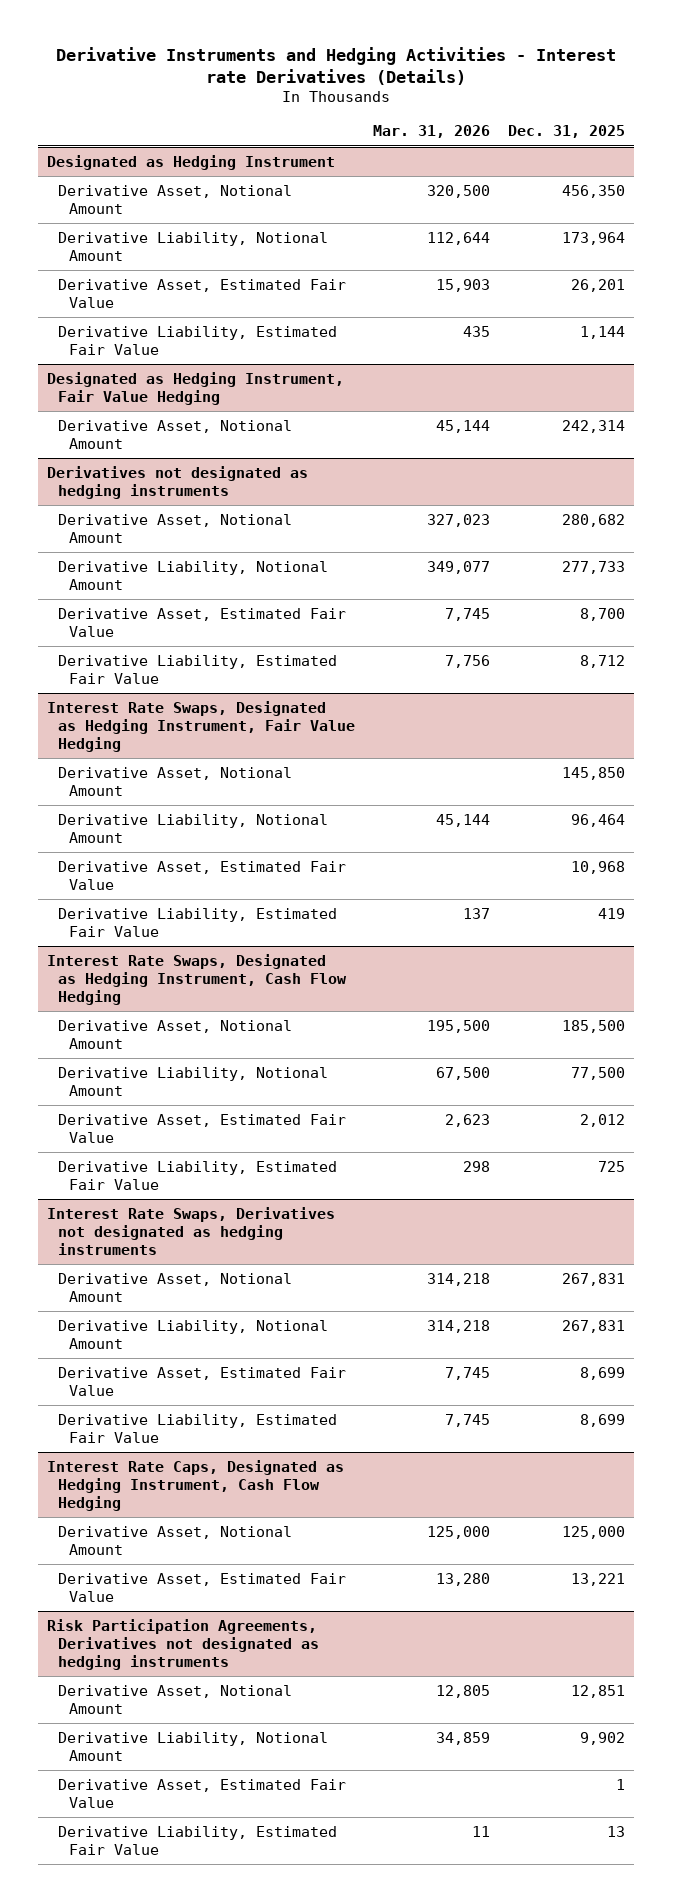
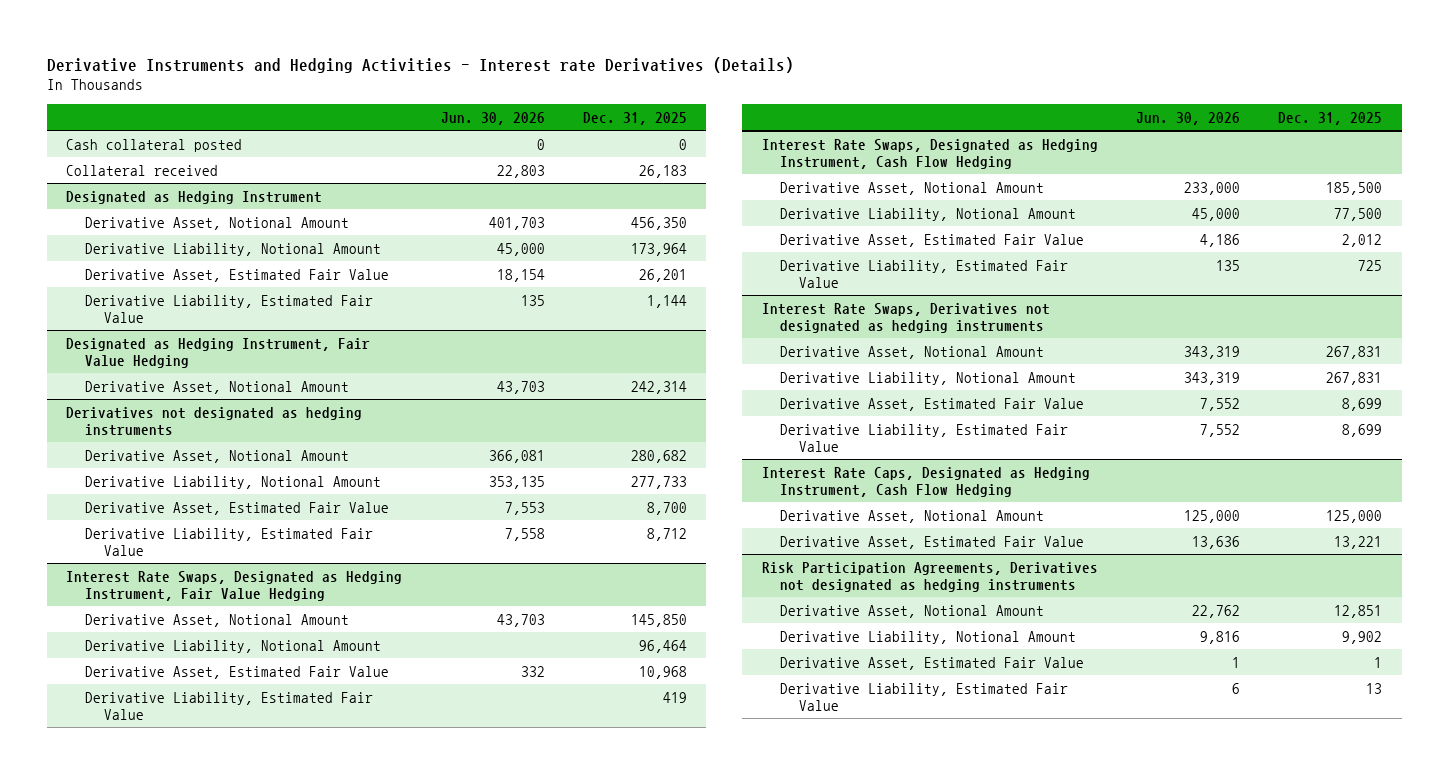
- | Mar. 31, 2026 | Dec. 31, 2025
+ | Jun. 30, 2026 | Dec. 31, 2025
+ Cash collateral posted | 0 | 0
+ Collateral received | 22,803 | 26,183

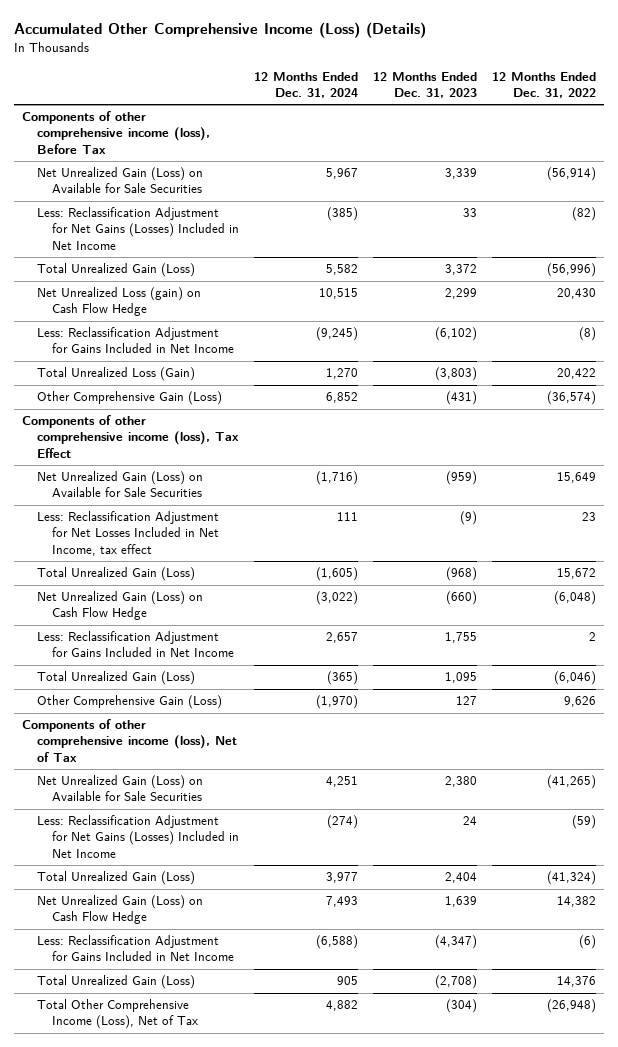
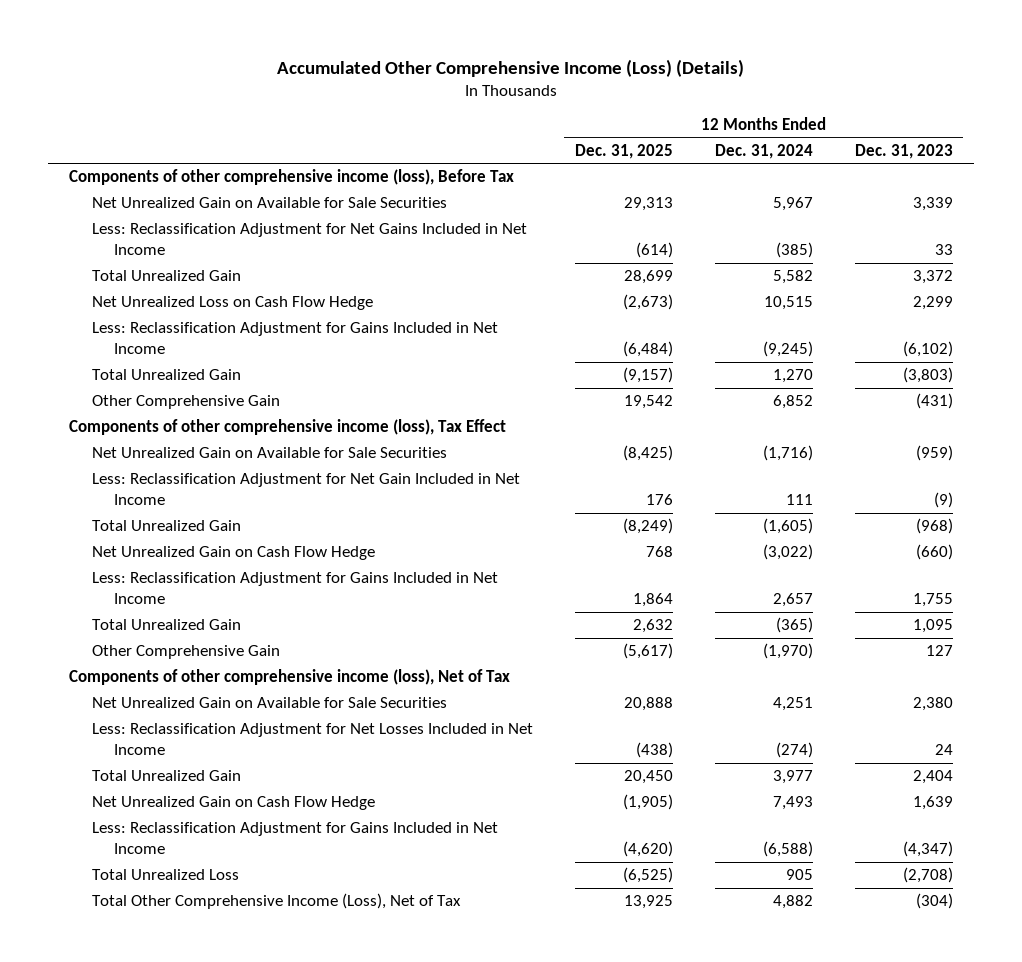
- | 12 Months Ended Dec. 31, 2024 | 12 Months Ended Dec. 31, 2023 | 12 Months Ended Dec. 31, 2022
+ | 12 Months Ended Dec. 31, 2025 | 12 Months Ended Dec. 31, 2024 | 12 Months Ended Dec. 31, 2023
- Net Unrealized Gain (Loss) on Available for Sale Securities | 5,967 | 3,339 | (56,914)
- Less: Reclassification Adjustment for Net Gains (Losses) Included in Net Income | (385) | 33 | (82)
- Total Unrealized Gain (Loss) | 5,582 | 3,372 | (56,996)
- Net Unrealized Loss (gain) on Cash Flow Hedge | 10,515 | 2,299 | 20,430
+ Net Unrealized Gain on Available for Sale Securities | 29,313 | 5,967 | 3,339
+ Less: Reclassification Adjustment for Net Gains Included in Net Income | (614) | (385) | 33
+ Total Unrealized Gain | 28,699 | 5,582 | 3,372
+ Net Unrealized Loss on Cash Flow Hedge | (2,673) | 10,515 | 2,299
- Total Unrealized Loss (Gain) | 1,270 | (3,803) | 20,422
- Other Comprehensive Gain (Loss) | 6,852 | (431) | (36,574)
+ Total Unrealized Gain | (9,157) | 1,270 | (3,803)
+ Other Comprehensive Gain | 19,542 | 6,852 | (431)
- Net Unrealized Gain (Loss) on Available for Sale Securities | (1,716) | (959) | 15,649
- Less: Reclassification Adjustment for Net Losses Included in Net Income, tax effect | 111 | (9) | 23
- Total Unrealized Gain (Loss) | (1,605) | (968) | 15,672
- Net Unrealized Gain (Loss) on Cash Flow Hedge | (3,022) | (660) | (6,048)
+ Net Unrealized Gain on Available for Sale Securities | (8,425) | (1,716) | (959)
+ Less: Reclassification Adjustment for Net Gain Included in Net Income | 176 | 111 | (9)
+ Total Unrealized Gain | (8,249) | (1,605) | (968)
+ Net Unrealized Gain on Cash Flow Hedge | 768 | (3,022) | (660)
- Total Unrealized Gain (Loss) | (365) | 1,095 | (6,046)
- Other Comprehensive Gain (Loss) | (1,970) | 127 | 9,626
+ Total Unrealized Gain | 2,632 | (365) | 1,095
+ Other Comprehensive Gain | (5,617) | (1,970) | 127
- Net Unrealized Gain (Loss) on Available for Sale Securities | 4,251 | 2,380 | (41,265)
- Less: Reclassification Adjustment for Net Gains (Losses) Included in Net Income | (274) | 24 | (59)
- Total Unrealized Gain (Loss) | 3,977 | 2,404 | (41,324)
- Net Unrealized Gain (Loss) on Cash Flow Hedge | 7,493 | 1,639 | 14,382
+ Net Unrealized Gain on Available for Sale Securities | 20,888 | 4,251 | 2,380
+ Less: Reclassification Adjustment for Net Losses Included in Net Income | (438) | (274) | 24
+ Total Unrealized Gain | 20,450 | 3,977 | 2,404
+ Net Unrealized Gain on Cash Flow Hedge | (1,905) | 7,493 | 1,639
- Total Unrealized Gain (Loss) | 905 | (2,708) | 14,376
+ Total Unrealized Loss | (6,525) | 905 | (2,708)

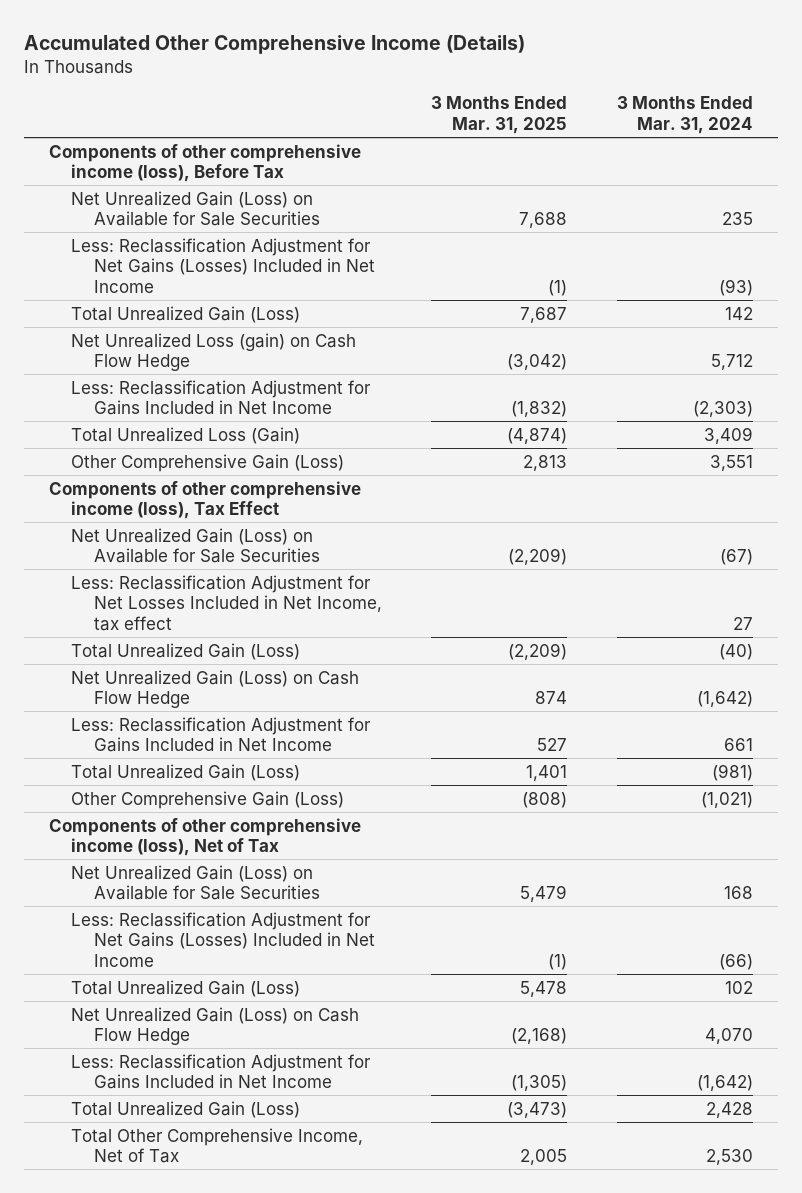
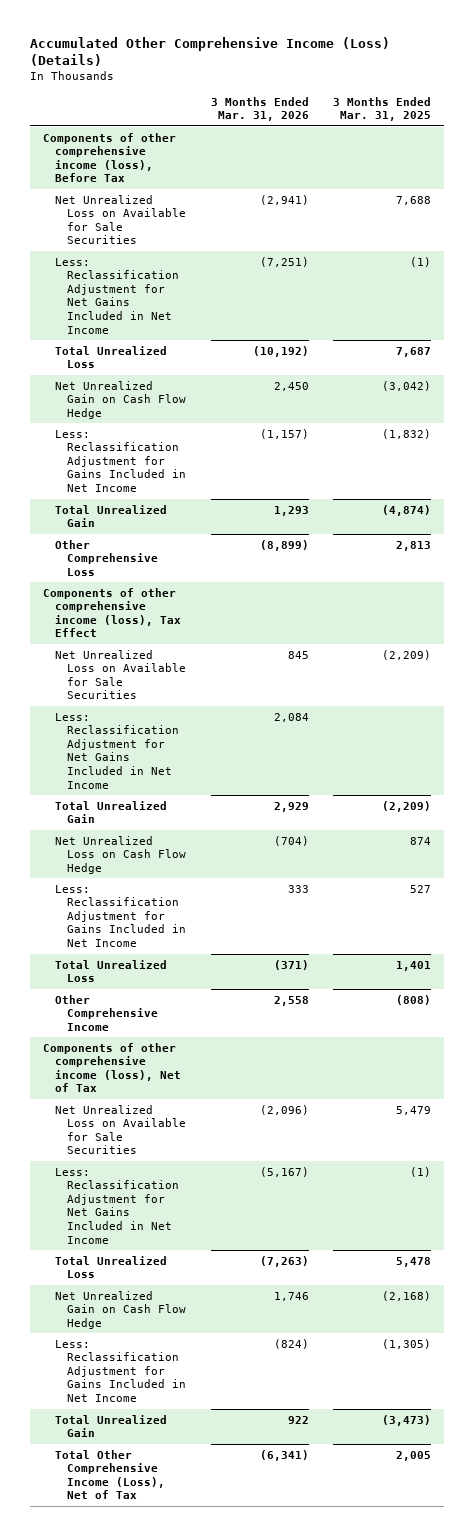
- Accumulated Other Comprehensive Income (Details)
+ Accumulated Other Comprehensive Income (Loss) (Details)
- | 3 Months Ended Mar. 31, 2025 | 3 Months Ended Mar. 31, 2024
+ | 3 Months Ended Mar. 31, 2026 | 3 Months Ended Mar. 31, 2025
- Net Unrealized Gain (Loss) on Available for Sale Securities | 7,688 | 235
- Less: Reclassification Adjustment for Net Gains (Losses) Included in Net Income | (1) | (93)
- Total Unrealized Gain (Loss) | 7,687 | 142
- Net Unrealized Loss (gain) on Cash Flow Hedge | (3,042) | 5,712
+ Net Unrealized Loss on Available for Sale Securities | (2,941) | 7,688
+ Less: Reclassification Adjustment for Net Gains Included in Net Income | (7,251) | (1)
+ Total Unrealized Loss | (10,192) | 7,687
+ Net Unrealized Gain on Cash Flow Hedge | 2,450 | (3,042)
- Total Unrealized Loss (Gain) | (4,874) | 3,409
- Other Comprehensive Gain (Loss) | 2,813 | 3,551
+ Total Unrealized Gain | 1,293 | (4,874)
+ Other Comprehensive Loss | (8,899) | 2,813
- Net Unrealized Gain (Loss) on Available for Sale Securities | (2,209) | (67)
- Less: Reclassification Adjustment for Net Losses Included in Net Income, tax effect | | 27
- Total Unrealized Gain (Loss) | (2,209) | (40)
- Net Unrealized Gain (Loss) on Cash Flow Hedge | 874 | (1,642)
+ Net Unrealized Loss on Available for Sale Securities | 845 | (2,209)
+ Less: Reclassification Adjustment for Net Gains Included in Net Income | 2,084 |
+ Total Unrealized Gain | 2,929 | (2,209)
+ Net Unrealized Loss on Cash Flow Hedge | (704) | 874
- Total Unrealized Gain (Loss) | 1,401 | (981)
- Other Comprehensive Gain (Loss) | (808) | (1,021)
+ Total Unrealized Loss | (371) | 1,401
+ Other Comprehensive Income | 2,558 | (808)
- Net Unrealized Gain (Loss) on Available for Sale Securities | 5,479 | 168
- Less: Reclassification Adjustment for Net Gains (Losses) Included in Net Income | (1) | (66)
- Total Unrealized Gain (Loss) | 5,478 | 102
- Net Unrealized Gain (Loss) on Cash Flow Hedge | (2,168) | 4,070
+ Net Unrealized Loss on Available for Sale Securities | (2,096) | 5,479
+ Less: Reclassification Adjustment for Net Gains Included in Net Income | (5,167) | (1)
+ Total Unrealized Loss | (7,263) | 5,478
+ Net Unrealized Gain on Cash Flow Hedge | 1,746 | (2,168)
- Total Unrealized Gain (Loss) | (3,473) | 2,428
- Total Other Comprehensive Income, Net of Tax | 2,005 | 2,530
+ Total Unrealized Gain | 922 | (3,473)
+ Total Other Comprehensive Income (Loss), Net of Tax | (6,341) | 2,005

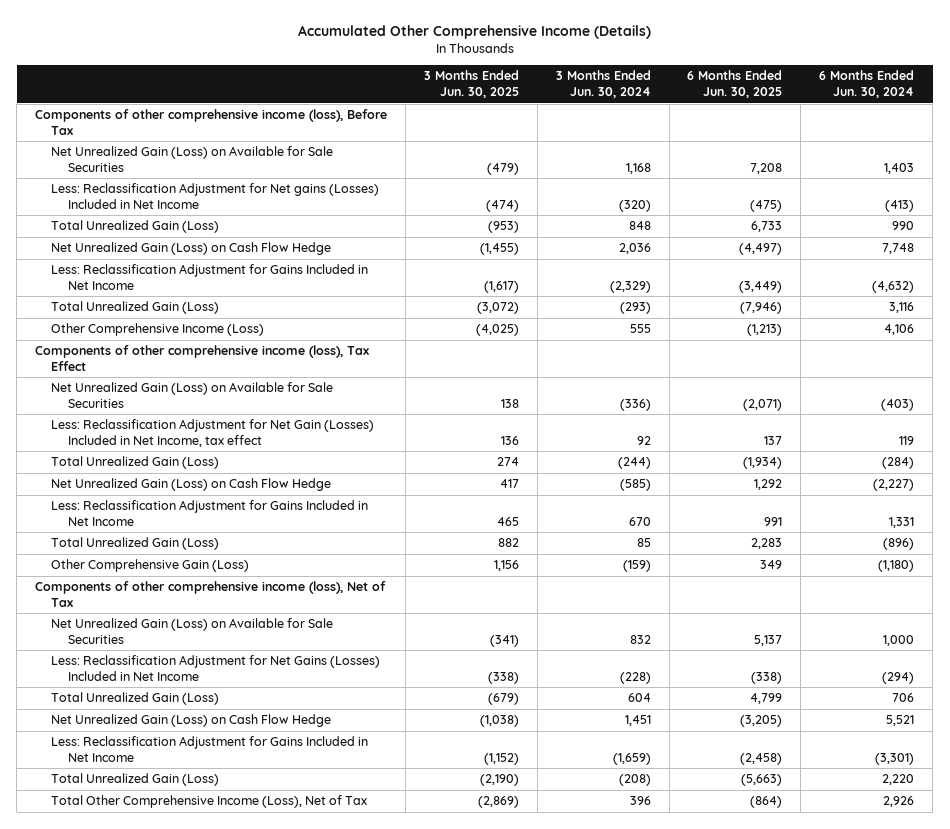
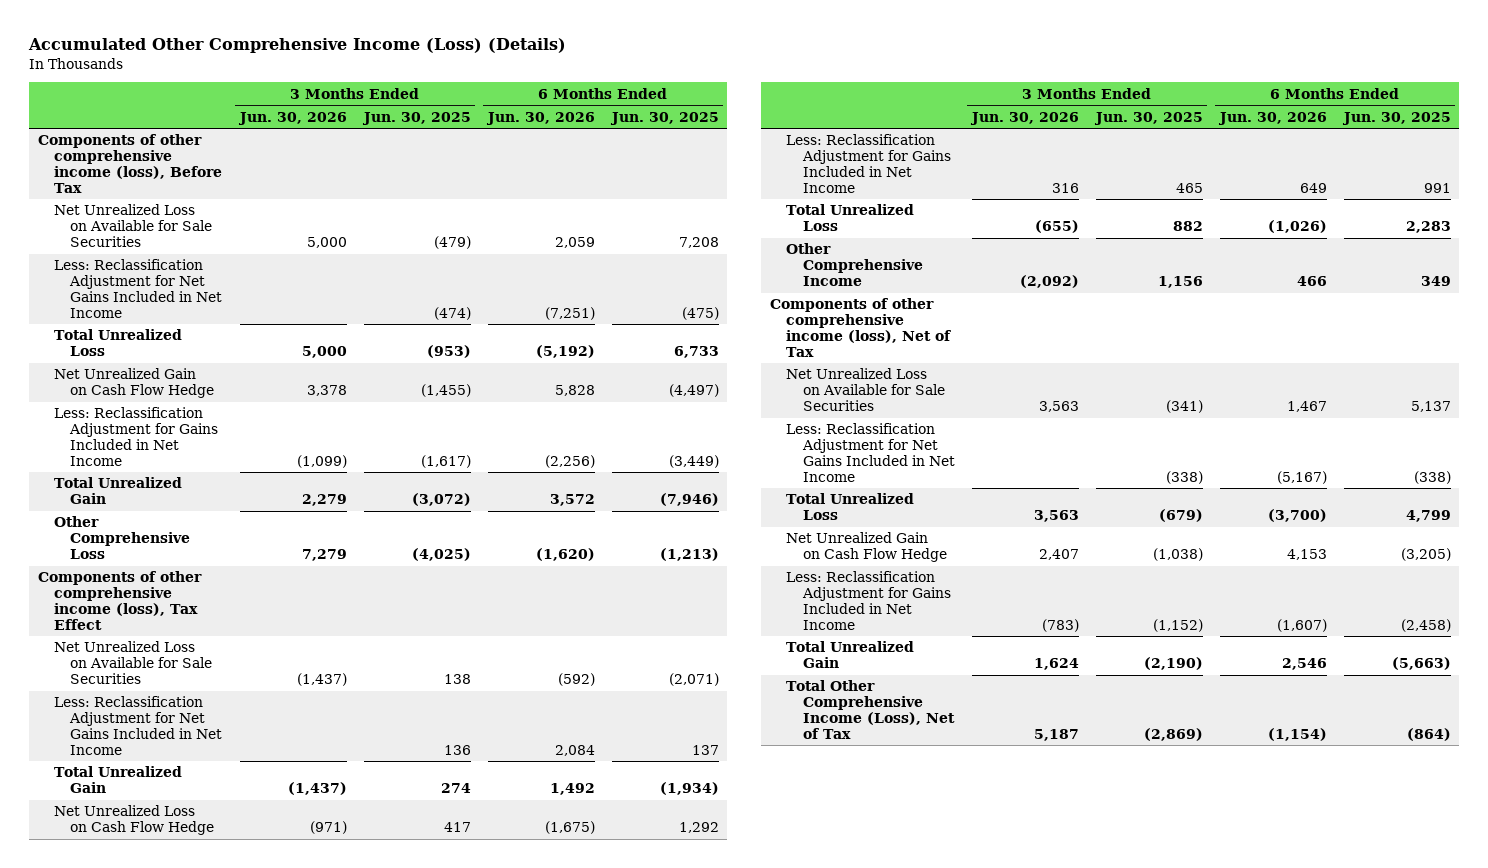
- Accumulated Other Comprehensive Income (Details)
+ Accumulated Other Comprehensive Income (Loss) (Details)
- | 3 Months Ended Jun. 30, 2025 | 3 Months Ended Jun. 30, 2024 | 6 Months Ended Jun. 30, 2025 | 6 Months Ended Jun. 30, 2024
+ | 3 Months Ended Jun. 30, 2026 | 3 Months Ended Jun. 30, 2025 | 6 Months Ended Jun. 30, 2026 | 6 Months Ended Jun. 30, 2025
- Net Unrealized Gain (Loss) on Available for Sale Securities | (479) | 1,168 | 7,208 | 1,403
- Less: Reclassification Adjustment for Net gains (Losses) Included in Net Income | (474) | (320) | (475) | (413)
- Total Unrealized Gain (Loss) | (953) | 848 | 6,733 | 990
- Net Unrealized Gain (Loss) on Cash Flow Hedge | (1,455) | 2,036 | (4,497) | 7,748
+ Net Unrealized Loss on Available for Sale Securities | 5,000 | (479) | 2,059 | 7,208
+ Less: Reclassification Adjustment for Net Gains Included in Net Income | | (474) | (7,251) | (475)
+ Total Unrealized Loss | 5,000 | (953) | (5,192) | 6,733
+ Net Unrealized Gain on Cash Flow Hedge | 3,378 | (1,455) | 5,828 | (4,497)
- Total Unrealized Gain (Loss) | (3,072) | (293) | (7,946) | 3,116
- Other Comprehensive Income (Loss) | (4,025) | 555 | (1,213) | 4,106
+ Total Unrealized Gain | 2,279 | (3,072) | 3,572 | (7,946)
+ Other Comprehensive Loss | 7,279 | (4,025) | (1,620) | (1,213)
- Net Unrealized Gain (Loss) on Available for Sale Securities | 138 | (336) | (2,071) | (403)
- Less: Reclassification Adjustment for Net Gain (Losses) Included in Net Income, tax effect | 136 | 92 | 137 | 119
- Total Unrealized Gain (Loss) | 274 | (244) | (1,934) | (284)
- Net Unrealized Gain (Loss) on Cash Flow Hedge | 417 | (585) | 1,292 | (2,227)
+ Net Unrealized Loss on Available for Sale Securities | (1,437) | 138 | (592) | (2,071)
+ Less: Reclassification Adjustment for Net Gains Included in Net Income | | 136 | 2,084 | 137
+ Total Unrealized Gain | (1,437) | 274 | 1,492 | (1,934)
+ Net Unrealized Loss on Cash Flow Hedge | (971) | 417 | (1,675) | 1,292
- Total Unrealized Gain (Loss) | 882 | 85 | 2,283 | (896)
- Other Comprehensive Gain (Loss) | 1,156 | (159) | 349 | (1,180)
+ Total Unrealized Loss | (655) | 882 | (1,026) | 2,283
+ Other Comprehensive Income | (2,092) | 1,156 | 466 | 349
- Net Unrealized Gain (Loss) on Available for Sale Securities | (341) | 832 | 5,137 | 1,000
- Less: Reclassification Adjustment for Net Gains (Losses) Included in Net Income | (338) | (228) | (338) | (294)
- Total Unrealized Gain (Loss) | (679) | 604 | 4,799 | 706
- Net Unrealized Gain (Loss) on Cash Flow Hedge | (1,038) | 1,451 | (3,205) | 5,521
+ Net Unrealized Loss on Available for Sale Securities | 3,563 | (341) | 1,467 | 5,137
+ Less: Reclassification Adjustment for Net Gains Included in Net Income | | (338) | (5,167) | (338)
+ Total Unrealized Loss | 3,563 | (679) | (3,700) | 4,799
+ Net Unrealized Gain on Cash Flow Hedge | 2,407 | (1,038) | 4,153 | (3,205)
- Total Unrealized Gain (Loss) | (2,190) | (208) | (5,663) | 2,220
+ Total Unrealized Gain | 1,624 | (2,190) | 2,546 | (5,663)

